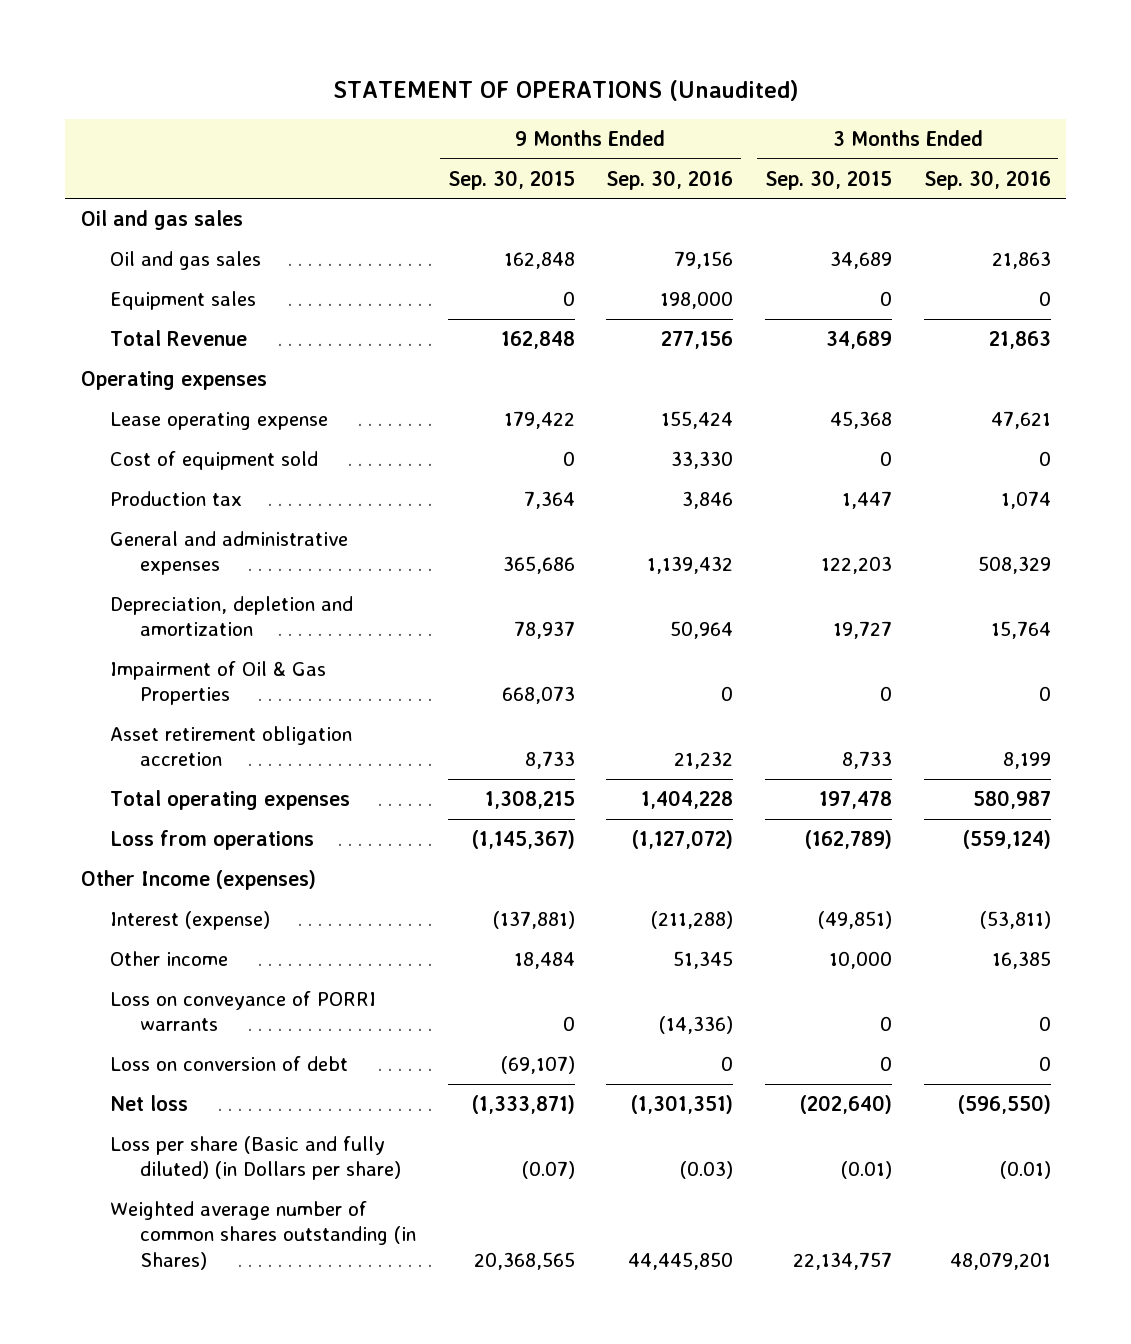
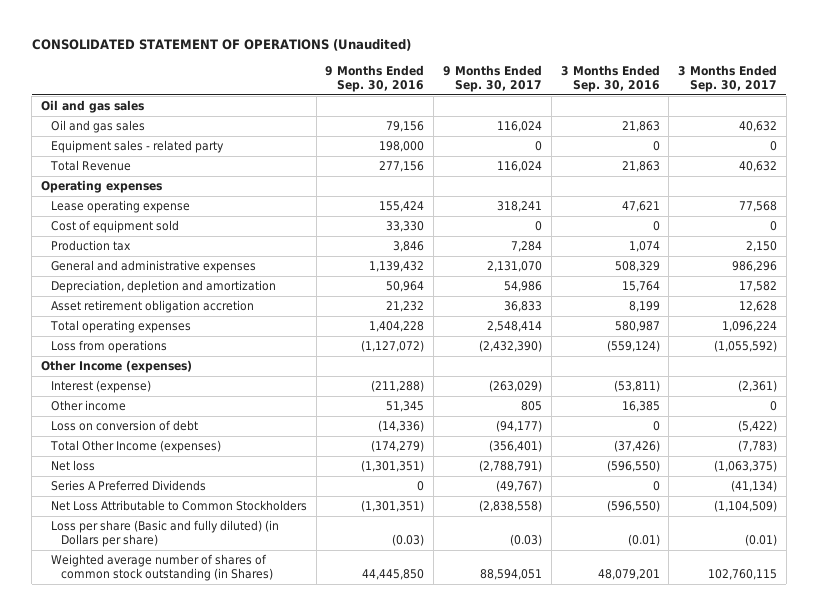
- STATEMENT OF OPERATIONS (Unaudited)
+ CONSOLIDATED STATEMENT OF OPERATIONS (Unaudited)
- | 9 Months Ended Sep. 30, 2015 | 9 Months Ended Sep. 30, 2016 | 3 Months Ended Sep. 30, 2015 | 3 Months Ended Sep. 30, 2016
+ | 9 Months Ended Sep. 30, 2016 | 9 Months Ended Sep. 30, 2017 | 3 Months Ended Sep. 30, 2016 | 3 Months Ended Sep. 30, 2017
- Equipment sales | 0 | 198,000 | 0 | 0
+ Equipment sales - related party | 198,000 | 0 | 0 | 0
- Impairment of Oil & Gas Properties | 668,073 | 0 | 0 | 0
- Loss on conveyance of PORRI warrants | 0 | (14,336) | 0 | 0
- Loss on conversion of debt | (69,107) | 0 | 0 | 0
+ Loss on conversion of debt | (14,336) | (94,177) | 0 | (5,422)
+ Total Other Income (expenses) | (174,279) | (356,401) | (37,426) | (7,783)
+ Series A Preferred Dividends | 0 | (49,767) | 0 | (41,134)
+ Net Loss Attributable to Common Stockholders | (1,301,351) | (2,838,558) | (596,550) | (1,104,509)
- Weighted average number of common shares outstanding (in Shares) | 20,368,565 | 44,445,850 | 22,134,757 | 48,079,201
+ Weighted average number of shares of common stock outstanding (in Shares) | 44,445,850 | 88,594,051 | 48,079,201 | 102,760,115

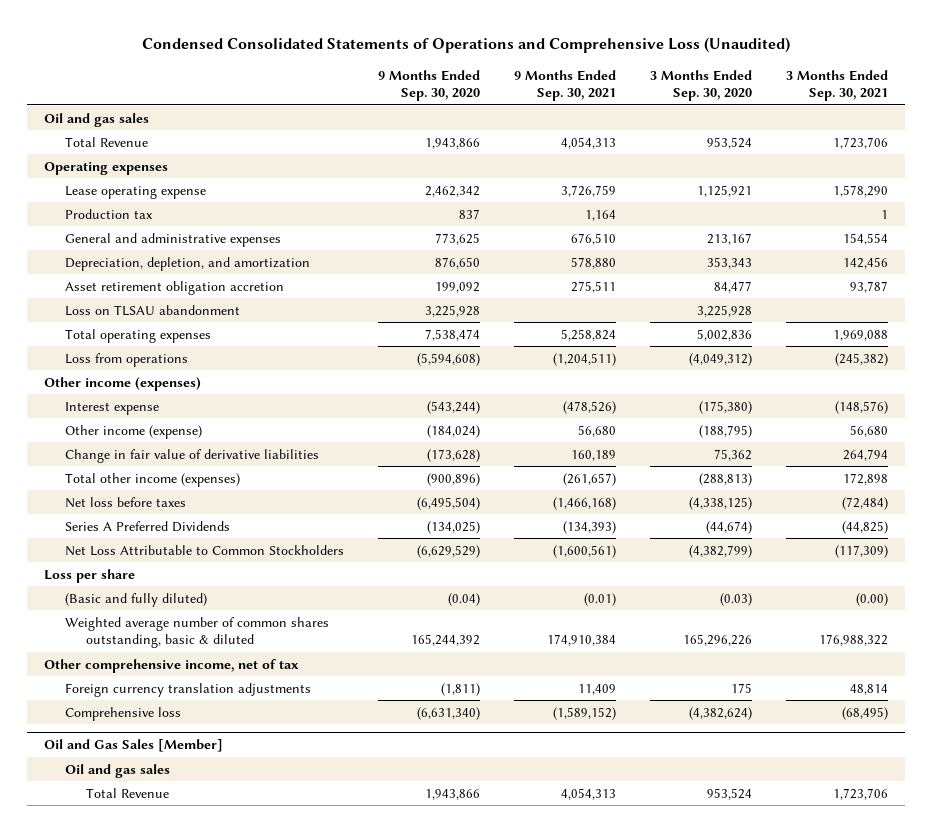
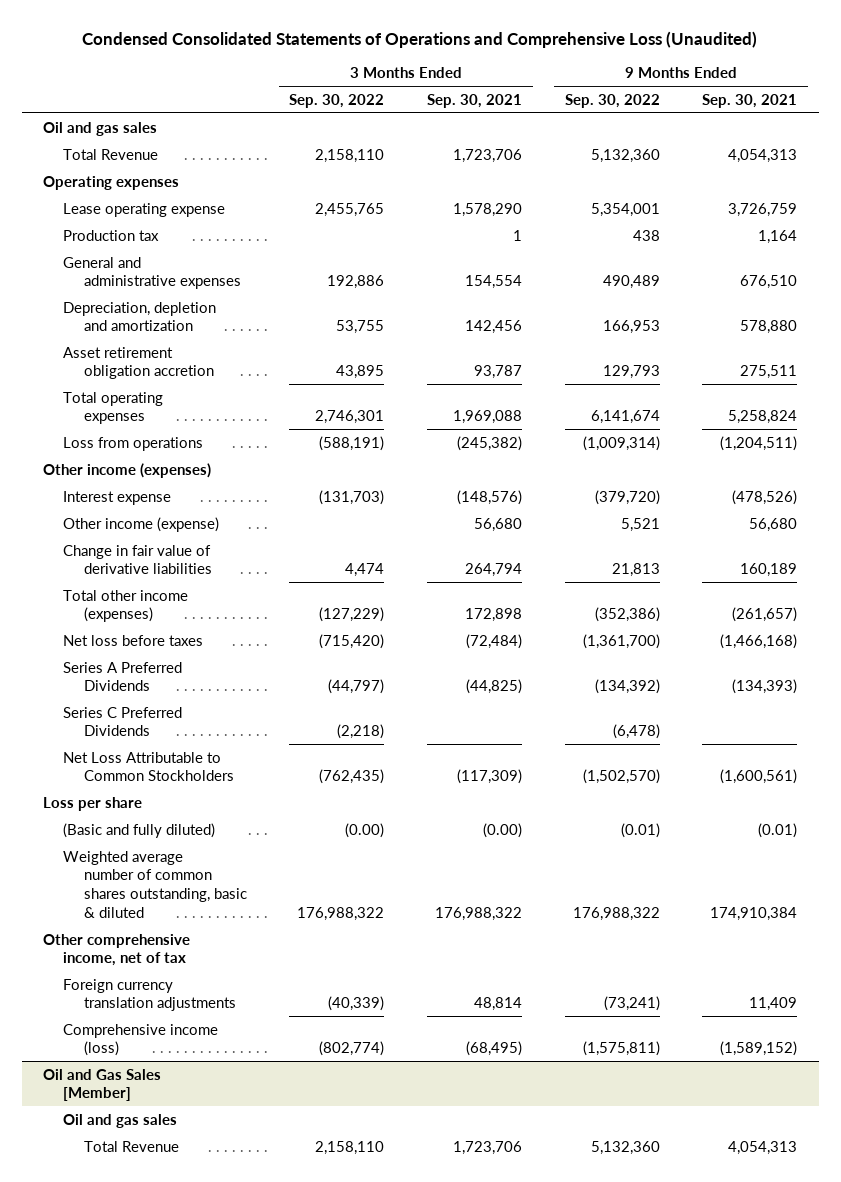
- | 9 Months Ended Sep. 30, 2020 | 9 Months Ended Sep. 30, 2021 | 3 Months Ended Sep. 30, 2020 | 3 Months Ended Sep. 30, 2021
+ | 3 Months Ended Sep. 30, 2022 | 3 Months Ended Sep. 30, 2021 | 9 Months Ended Sep. 30, 2022 | 9 Months Ended Sep. 30, 2021
- Depreciation, depletion, and amortization | 876,650 | 578,880 | 353,343 | 142,456
+ Depreciation, depletion and amortization | 53,755 | 142,456 | 166,953 | 578,880
- Loss on TLSAU abandonment | 3,225,928 | | 3,225,928 |
+ Series C Preferred Dividends | (2,218) | | (6,478) |
- Comprehensive loss | (6,631,340) | (1,589,152) | (4,382,624) | (68,495)
+ Comprehensive income (loss) | (802,774) | (68,495) | (1,575,811) | (1,589,152)

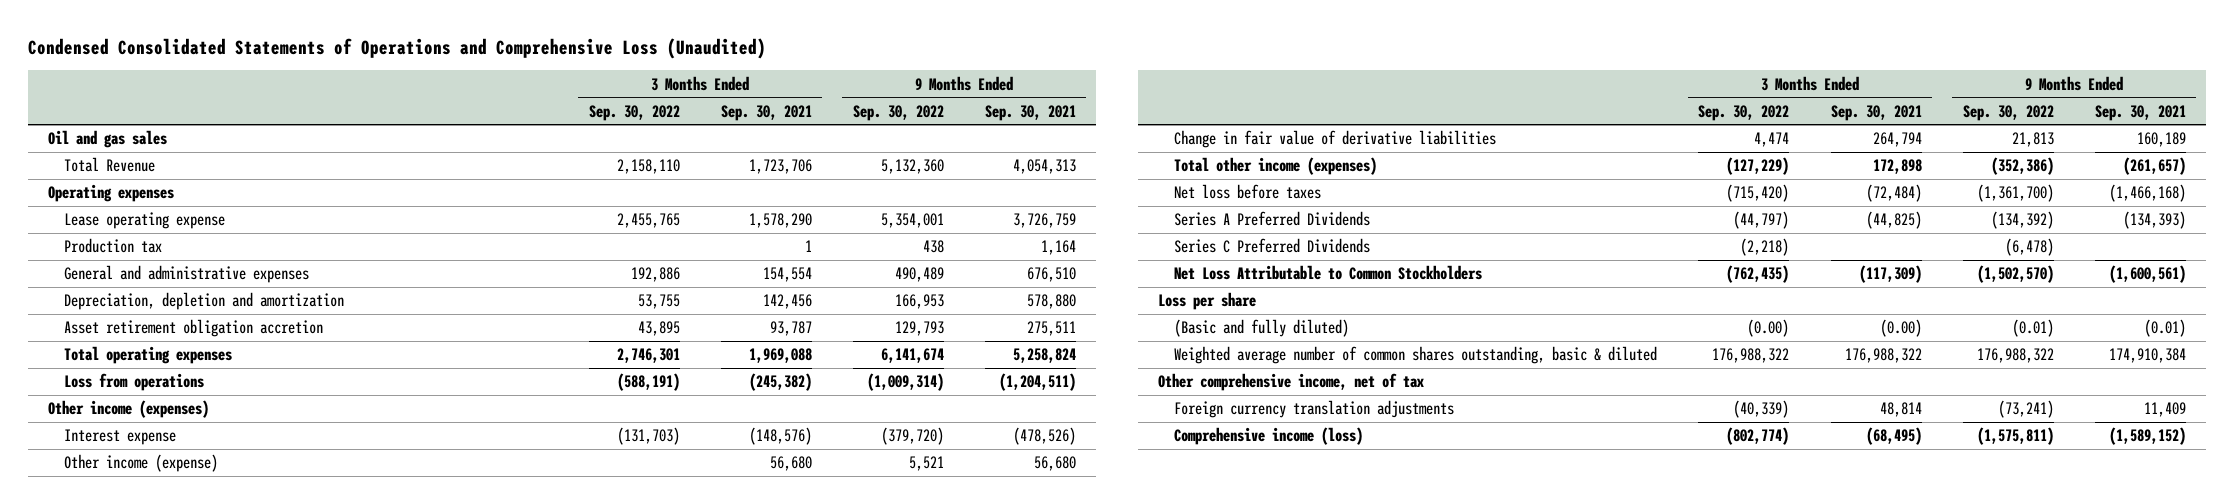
- Oil and Gas Sales [Member]
- Oil and gas sales
- Total Revenue | 2,158,110 | 1,723,706 | 5,132,360 | 4,054,313

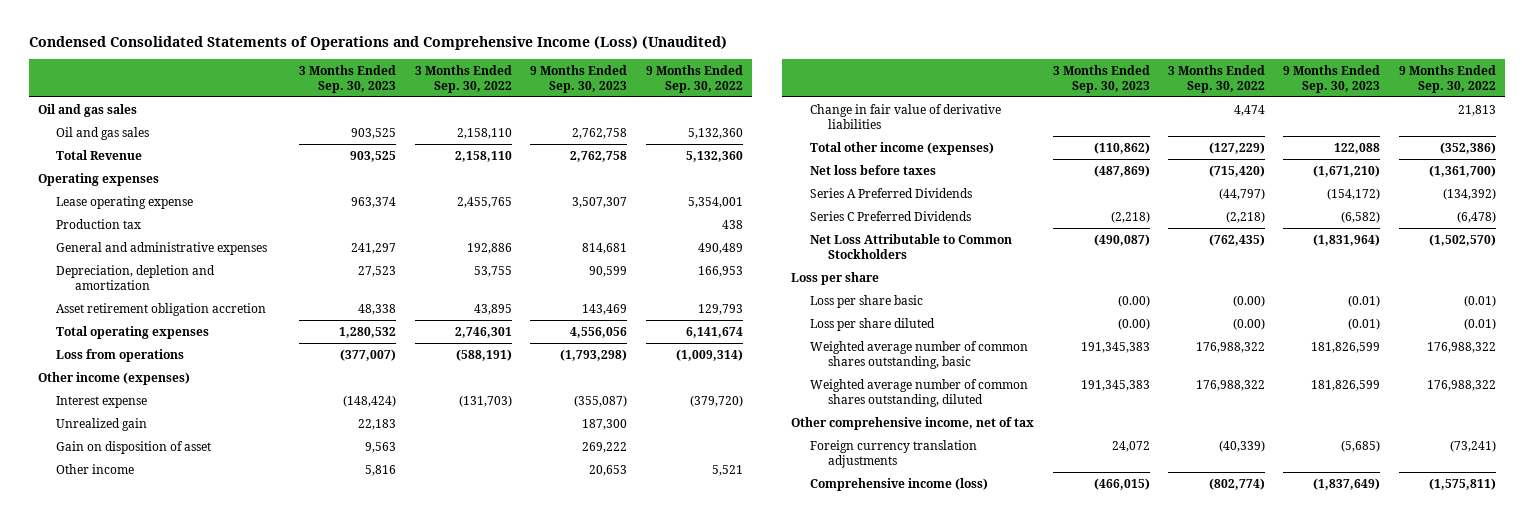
- Condensed Consolidated Statements of Operations and Comprehensive Loss (Unaudited)
+ Condensed Consolidated Statements of Operations and Comprehensive Income (Loss) (Unaudited)
- | 3 Months Ended Sep. 30, 2022 | 3 Months Ended Sep. 30, 2021 | 9 Months Ended Sep. 30, 2022 | 9 Months Ended Sep. 30, 2021
+ | 3 Months Ended Sep. 30, 2023 | 3 Months Ended Sep. 30, 2022 | 9 Months Ended Sep. 30, 2023 | 9 Months Ended Sep. 30, 2022
+ Oil and gas sales | 903,525 | 2,158,110 | 2,762,758 | 5,132,360
- Other income (expense) | | 56,680 | 5,521 | 56,680
+ Unrealized gain | 22,183 | | 187,300 |
+ Gain on disposition of asset | 9,563 | | 269,222 |
+ Other income | 5,816 | | 20,653 | 5,521
- (Basic and fully diluted) | (0.00) | (0.00) | (0.01) | (0.01)
- Weighted average number of common shares outstanding, basic & diluted | 176,988,322 | 176,988,322 | 176,988,322 | 174,910,384
+ Loss per share basic | (0.00) | (0.00) | (0.01) | (0.01)
+ Loss per share diluted | (0.00) | (0.00) | (0.01) | (0.01)
+ Weighted average number of common shares outstanding, basic | 191,345,383 | 176,988,322 | 181,826,599 | 176,988,322
+ Weighted average number of common shares outstanding, diluted | 191,345,383 | 176,988,322 | 181,826,599 | 176,988,322

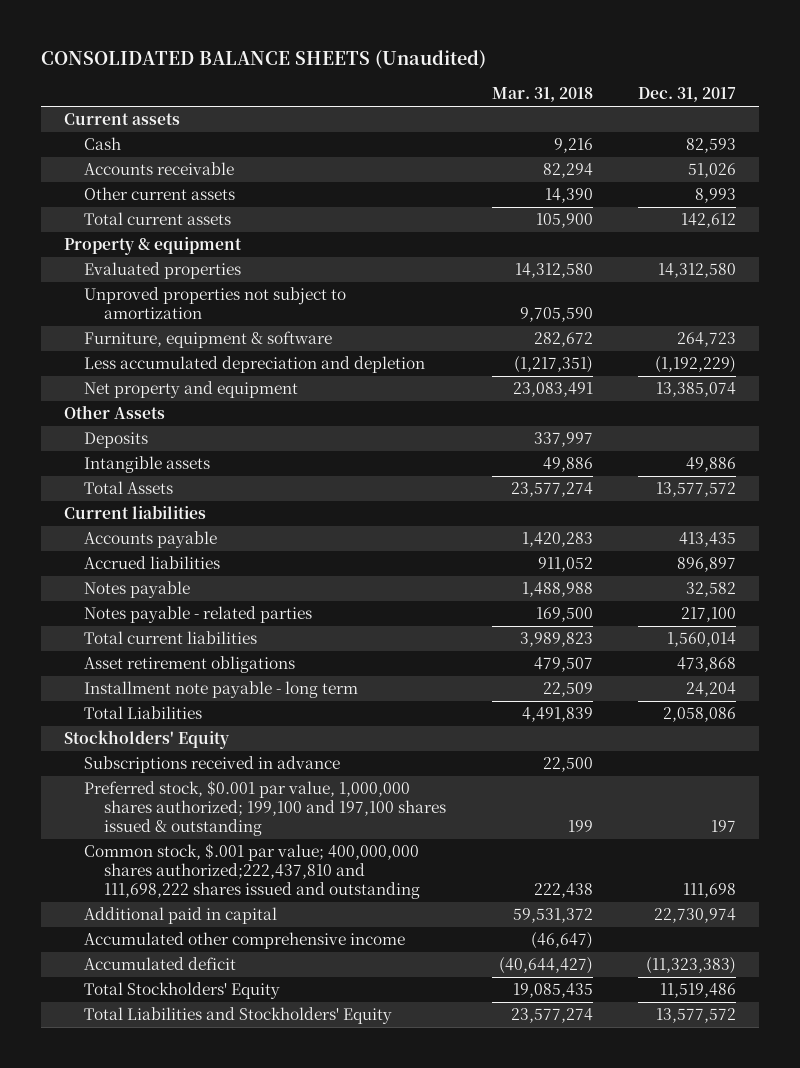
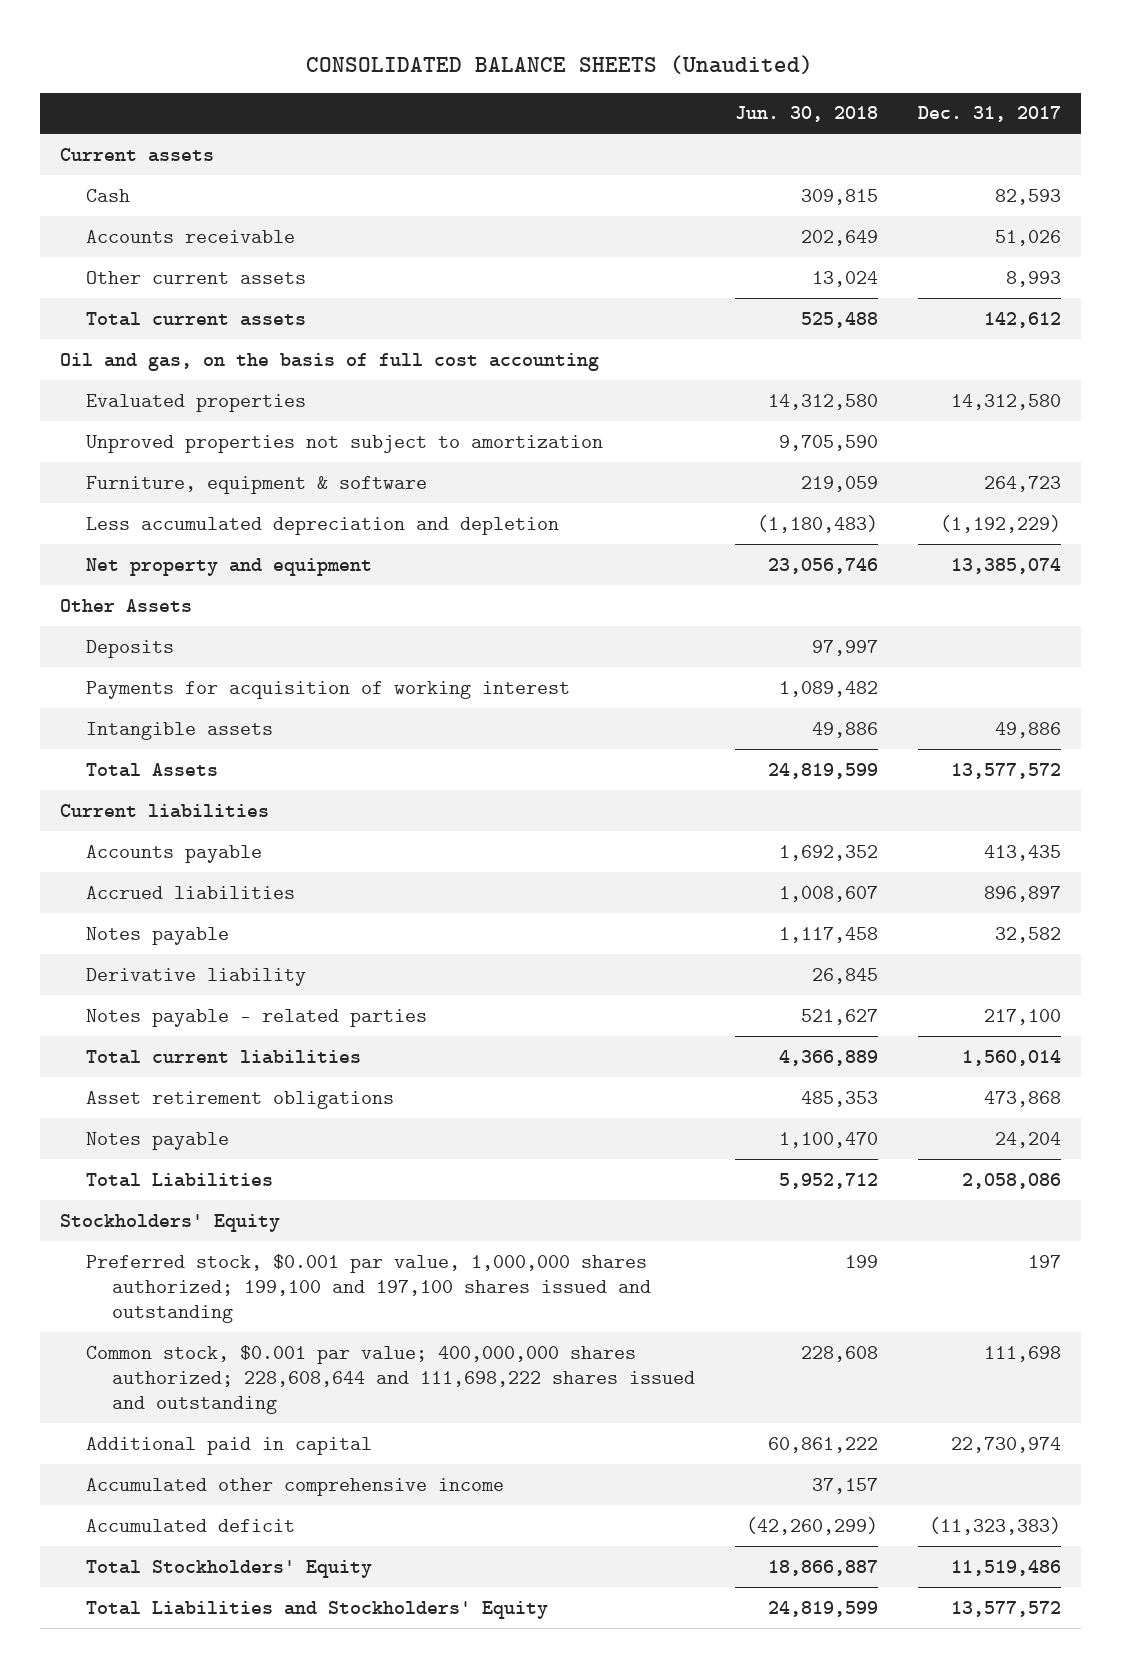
- | Mar. 31, 2018 | Dec. 31, 2017
+ | Jun. 30, 2018 | Dec. 31, 2017
- Property & equipment
+ Oil and gas, on the basis of full cost accounting
+ Payments for acquisition of working interest | 1,089,482 |
+ Derivative liability | 26,845 |
- Installment note payable - long term | 22,509 | 24,204
+ Notes payable | 1,100,470 | 24,204
- Subscriptions received in advance | 22,500 |
- Preferred stock, $0.001 par value, 1,000,000 shares authorized; 199,100 and 197,100 shares issued & outstanding | 199 | 197
- Common stock, $.001 par value; 400,000,000 shares authorized;222,437,810 and 111,698,222 shares issued and outstanding | 222,438 | 111,698
+ Preferred stock, $0.001 par value, 1,000,000 shares authorized; 199,100 and 197,100 shares issued and outstanding | 199 | 197
+ Common stock, $0.001 par value; 400,000,000 shares authorized; 228,608,644 and 111,698,222 shares issued and outstanding | 228,608 | 111,698

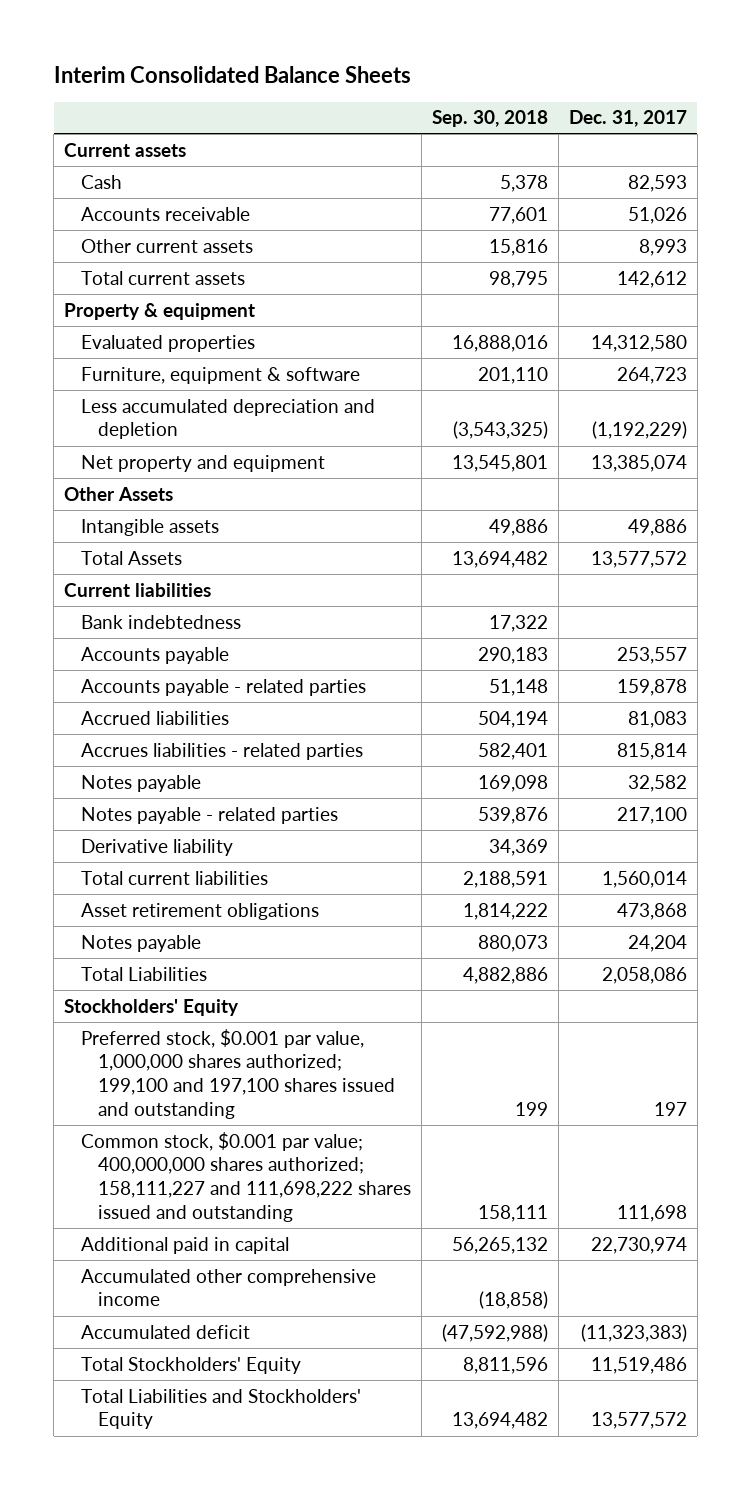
- CONSOLIDATED BALANCE SHEETS (Unaudited)
+ Interim Consolidated Balance Sheets
- | Jun. 30, 2018 | Dec. 31, 2017
+ | Sep. 30, 2018 | Dec. 31, 2017
- Oil and gas, on the basis of full cost accounting
+ Property & equipment
- Unproved properties not subject to amortization | 9,705,590 |
- Deposits | 97,997 |
- Payments for acquisition of working interest | 1,089,482 |
- Accounts payable | 1,692,352 | 413,435
- Accrued liabilities | 1,008,607 | 896,897
+ Bank indebtedness | 17,322 |
+ Accounts payable | 290,183 | 253,557
+ Accounts payable - related parties | 51,148 | 159,878
+ Accrued liabilities | 504,194 | 81,083
+ Accrues liabilities - related parties | 582,401 | 815,814
moved down: Derivative liability | 34,369 |
- Common stock, $0.001 par value; 400,000,000 shares authorized; 228,608,644 and 111,698,222 shares issued and outstanding | 228,608 | 111,698
+ Common stock, $0.001 par value; 400,000,000 shares authorized; 158,111,227 and 111,698,222 shares issued and outstanding | 158,111 | 111,698

